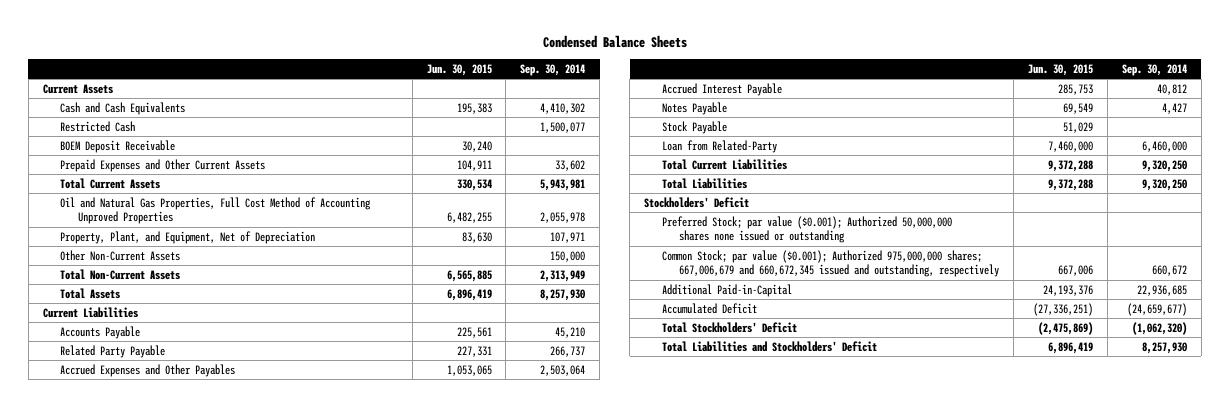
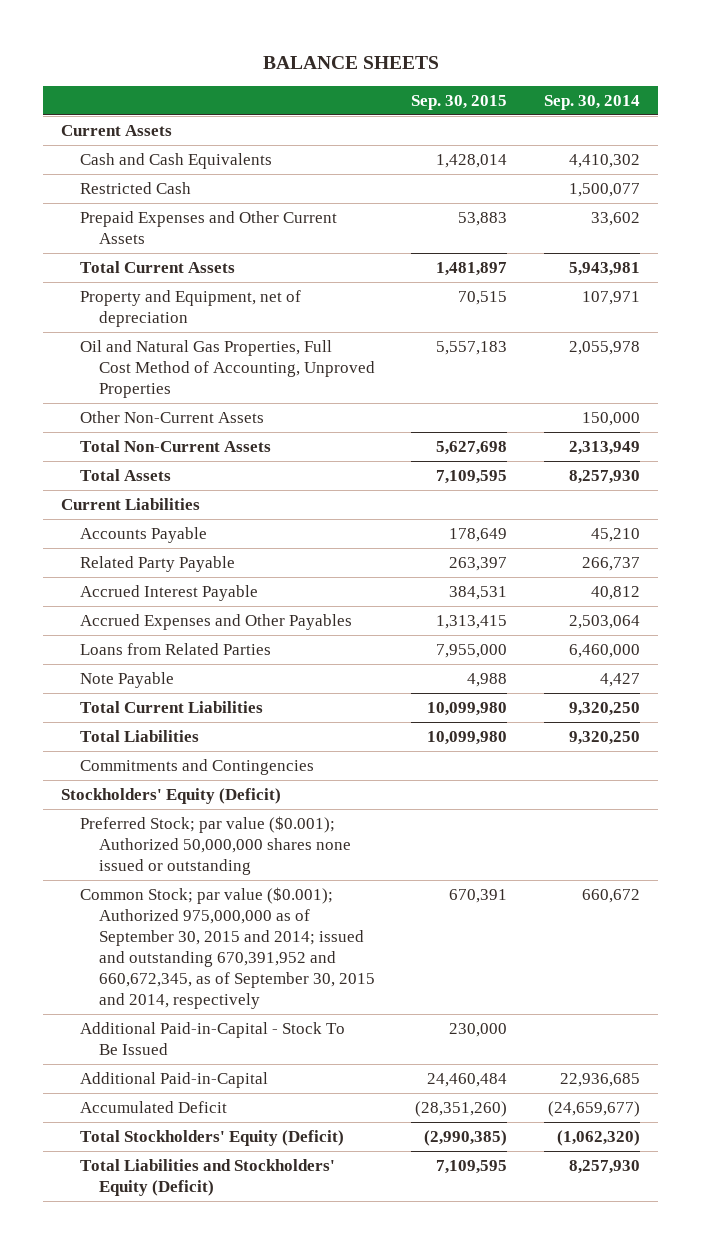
- Condensed Balance Sheets
+ BALANCE SHEETS
- | Jun. 30, 2015 | Sep. 30, 2014
+ | Sep. 30, 2015 | Sep. 30, 2014
- BOEM Deposit Receivable | 30,240 |
- Oil and Natural Gas Properties, Full Cost Method of Accounting Unproved Properties | 6,482,255 | 2,055,978
- Property, Plant, and Equipment, Net of Depreciation | 83,630 | 107,971
+ Property and Equipment, net of depreciation | 70,515 | 107,971
+ Oil and Natural Gas Properties, Full Cost Method of Accounting, Unproved Properties | 5,557,183 | 2,055,978
- Notes Payable | 69,549 | 4,427
- Stock Payable | 51,029 |
- Loan from Related-Party | 7,460,000 | 6,460,000
moved down: Accrued Expenses and Other Payables | 1,313,415 | 2,503,064
+ Loans from Related Parties | 7,955,000 | 6,460,000
+ Note Payable | 4,988 | 4,427
- Stockholders' Deficit
+ Commitments and Contingencies
+ Stockholders' Equity (Deficit)
- Common Stock; par value ($0.001); Authorized 975,000,000 shares; 667,006,679 and 660,672,345 issued and outstanding, respectively | 667,006 | 660,672
+ Common Stock; par value ($0.001); Authorized 975,000,000 as of September 30, 2015 and 2014; issued and outstanding 670,391,952 and 660,672,345, as of September 30, 2015 and 2014, respectively | 670,391 | 660,672
+ Additional Paid-in-Capital - Stock To Be Issued | 230,000 |
- Total Stockholders' Deficit | (2,475,869) | (1,062,320)
- Total Liabilities and Stockholders' Deficit | 6,896,419 | 8,257,930
+ Total Stockholders' Equity (Deficit) | (2,990,385) | (1,062,320)
+ Total Liabilities and Stockholders' Equity (Deficit) | 7,109,595 | 8,257,930

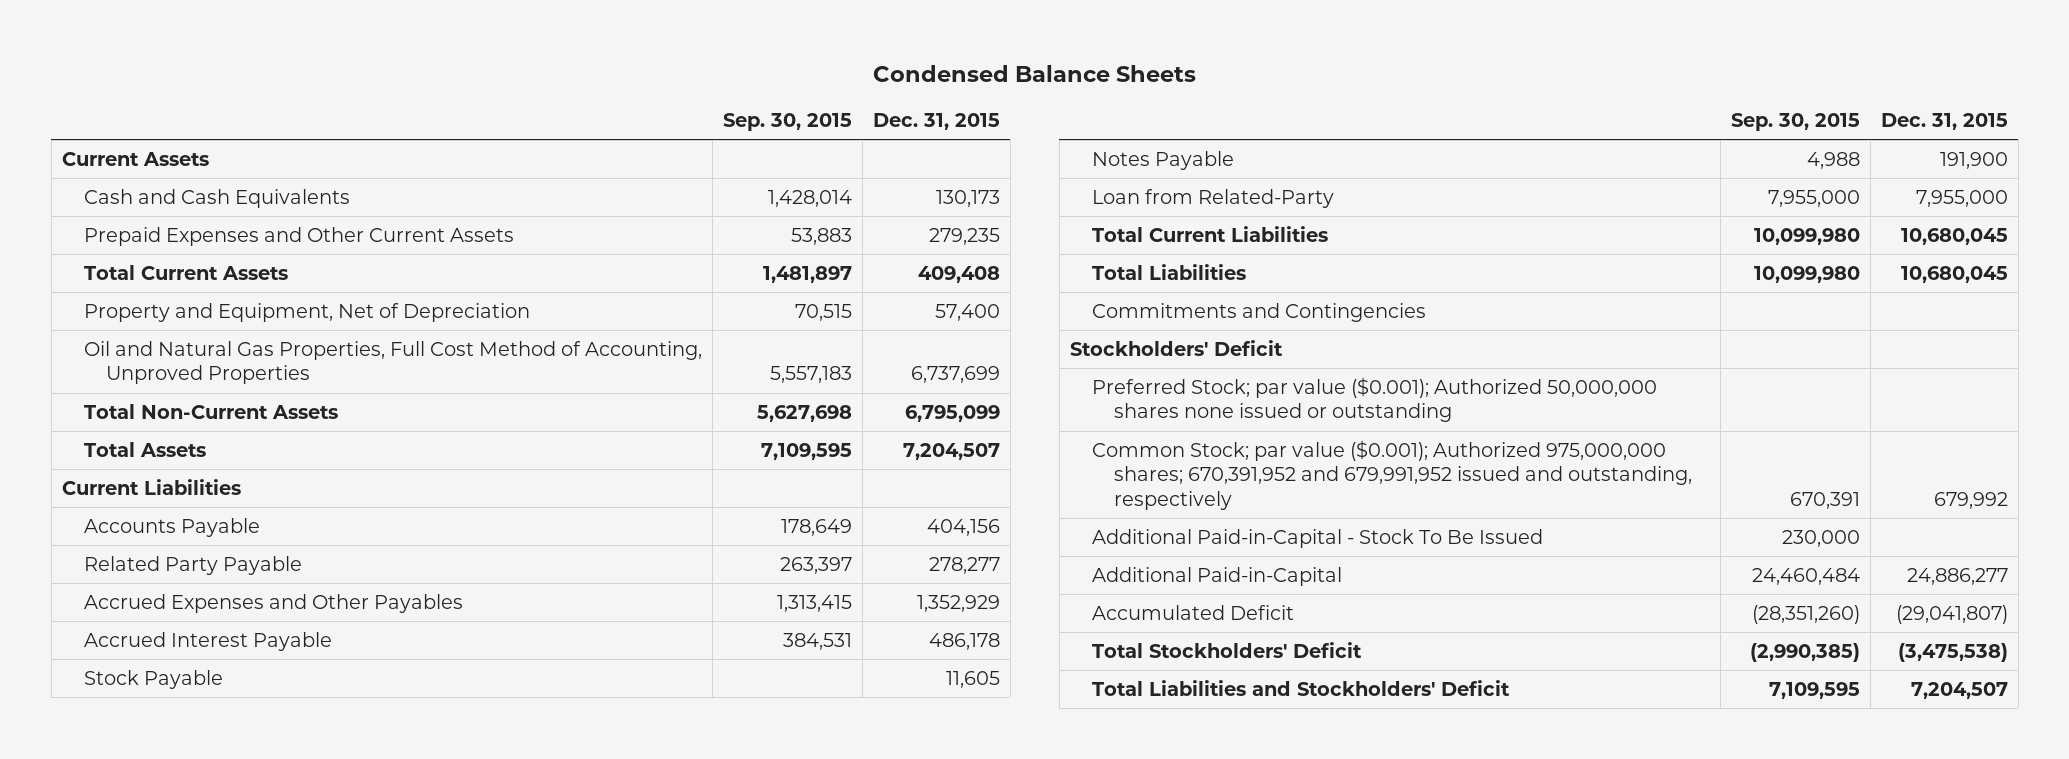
- BALANCE SHEETS
+ Condensed Balance Sheets
- | Sep. 30, 2015 | Sep. 30, 2014
+ | Sep. 30, 2015 | Dec. 31, 2015
- Restricted Cash | | 1,500,077
- Property and Equipment, net of depreciation | 70,515 | 107,971
+ Property and Equipment, Net of Depreciation | 70,515 | 57,400
- Other Non-Current Assets | | 150,000
- Loans from Related Parties | 7,955,000 | 6,460,000
- Note Payable | 4,988 | 4,427
moved down: Accrued Interest Payable | 384,531 | 486,178
+ Stock Payable | | 11,605
+ Notes Payable | 4,988 | 191,900
+ Loan from Related-Party | 7,955,000 | 7,955,000
- Stockholders' Equity (Deficit)
+ Stockholders' Deficit
- Common Stock; par value ($0.001); Authorized 975,000,000 as of September 30, 2015 and 2014; issued and outstanding 670,391,952 and 660,672,345, as of September 30, 2015 and 2014, respectively | 670,391 | 660,672
+ Common Stock; par value ($0.001); Authorized 975,000,000 shares; 670,391,952 and 679,991,952 issued and outstanding, respectively | 670,391 | 679,992
- Total Stockholders' Equity (Deficit) | (2,990,385) | (1,062,320)
- Total Liabilities and Stockholders' Equity (Deficit) | 7,109,595 | 8,257,930
+ Total Stockholders' Deficit | (2,990,385) | (3,475,538)
+ Total Liabilities and Stockholders' Deficit | 7,109,595 | 7,204,507

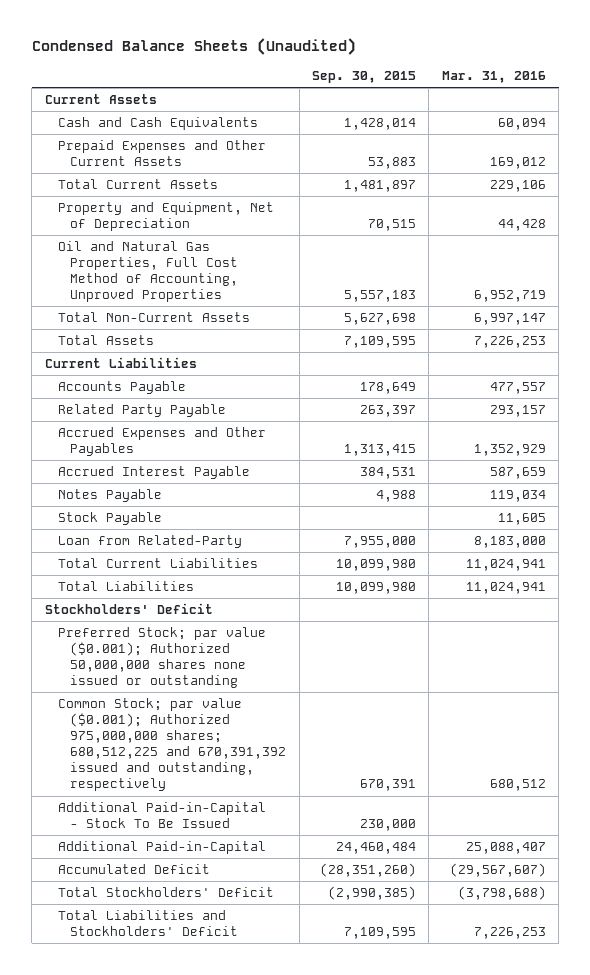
- Condensed Balance Sheets
+ Condensed Balance Sheets (Unaudited)
- | Sep. 30, 2015 | Dec. 31, 2015
+ | Sep. 30, 2015 | Mar. 31, 2016
moved down: Stock Payable | | 11,605
- Commitments and Contingencies
- Common Stock; par value ($0.001); Authorized 975,000,000 shares; 670,391,952 and 679,991,952 issued and outstanding, respectively | 670,391 | 679,992
+ Common Stock; par value ($0.001); Authorized 975,000,000 shares; 680,512,225 and 670,391,392 issued and outstanding, respectively | 670,391 | 680,512

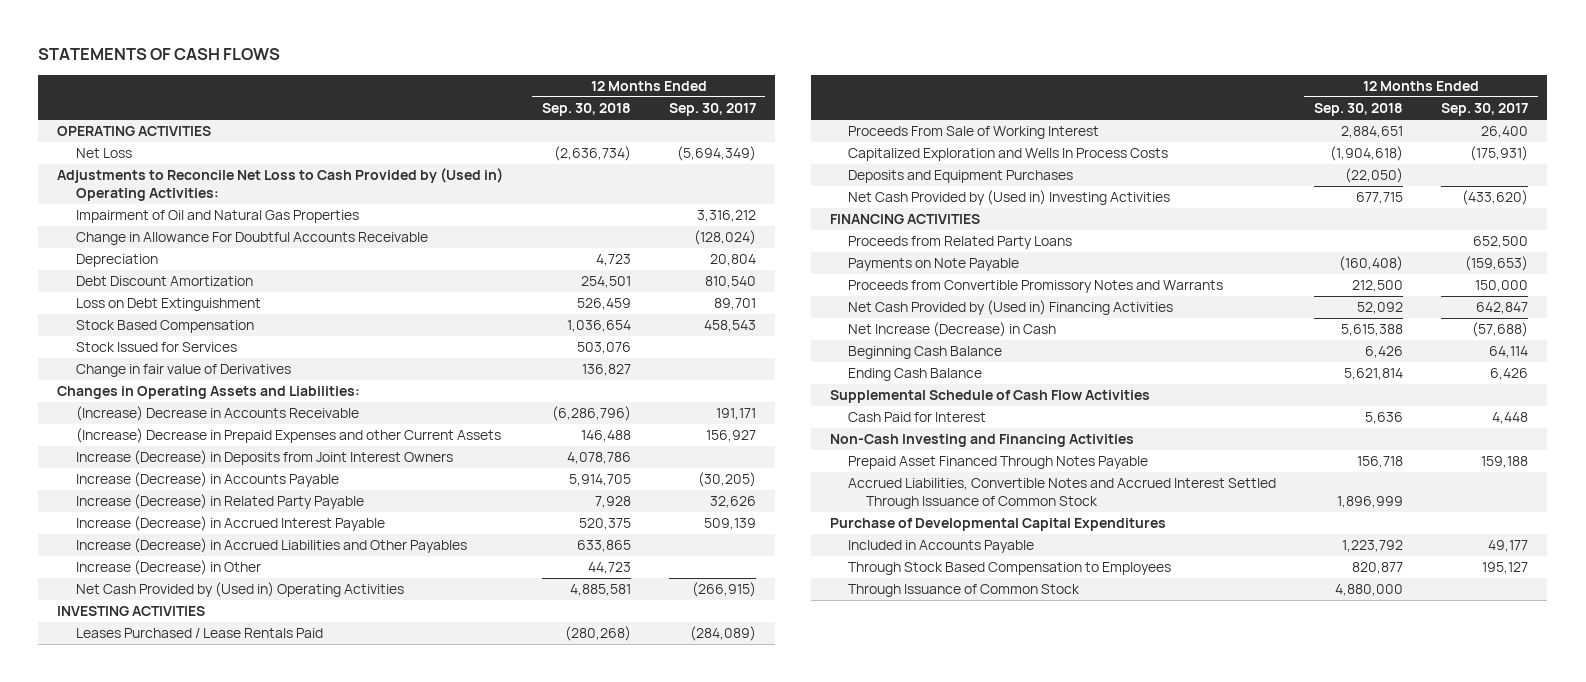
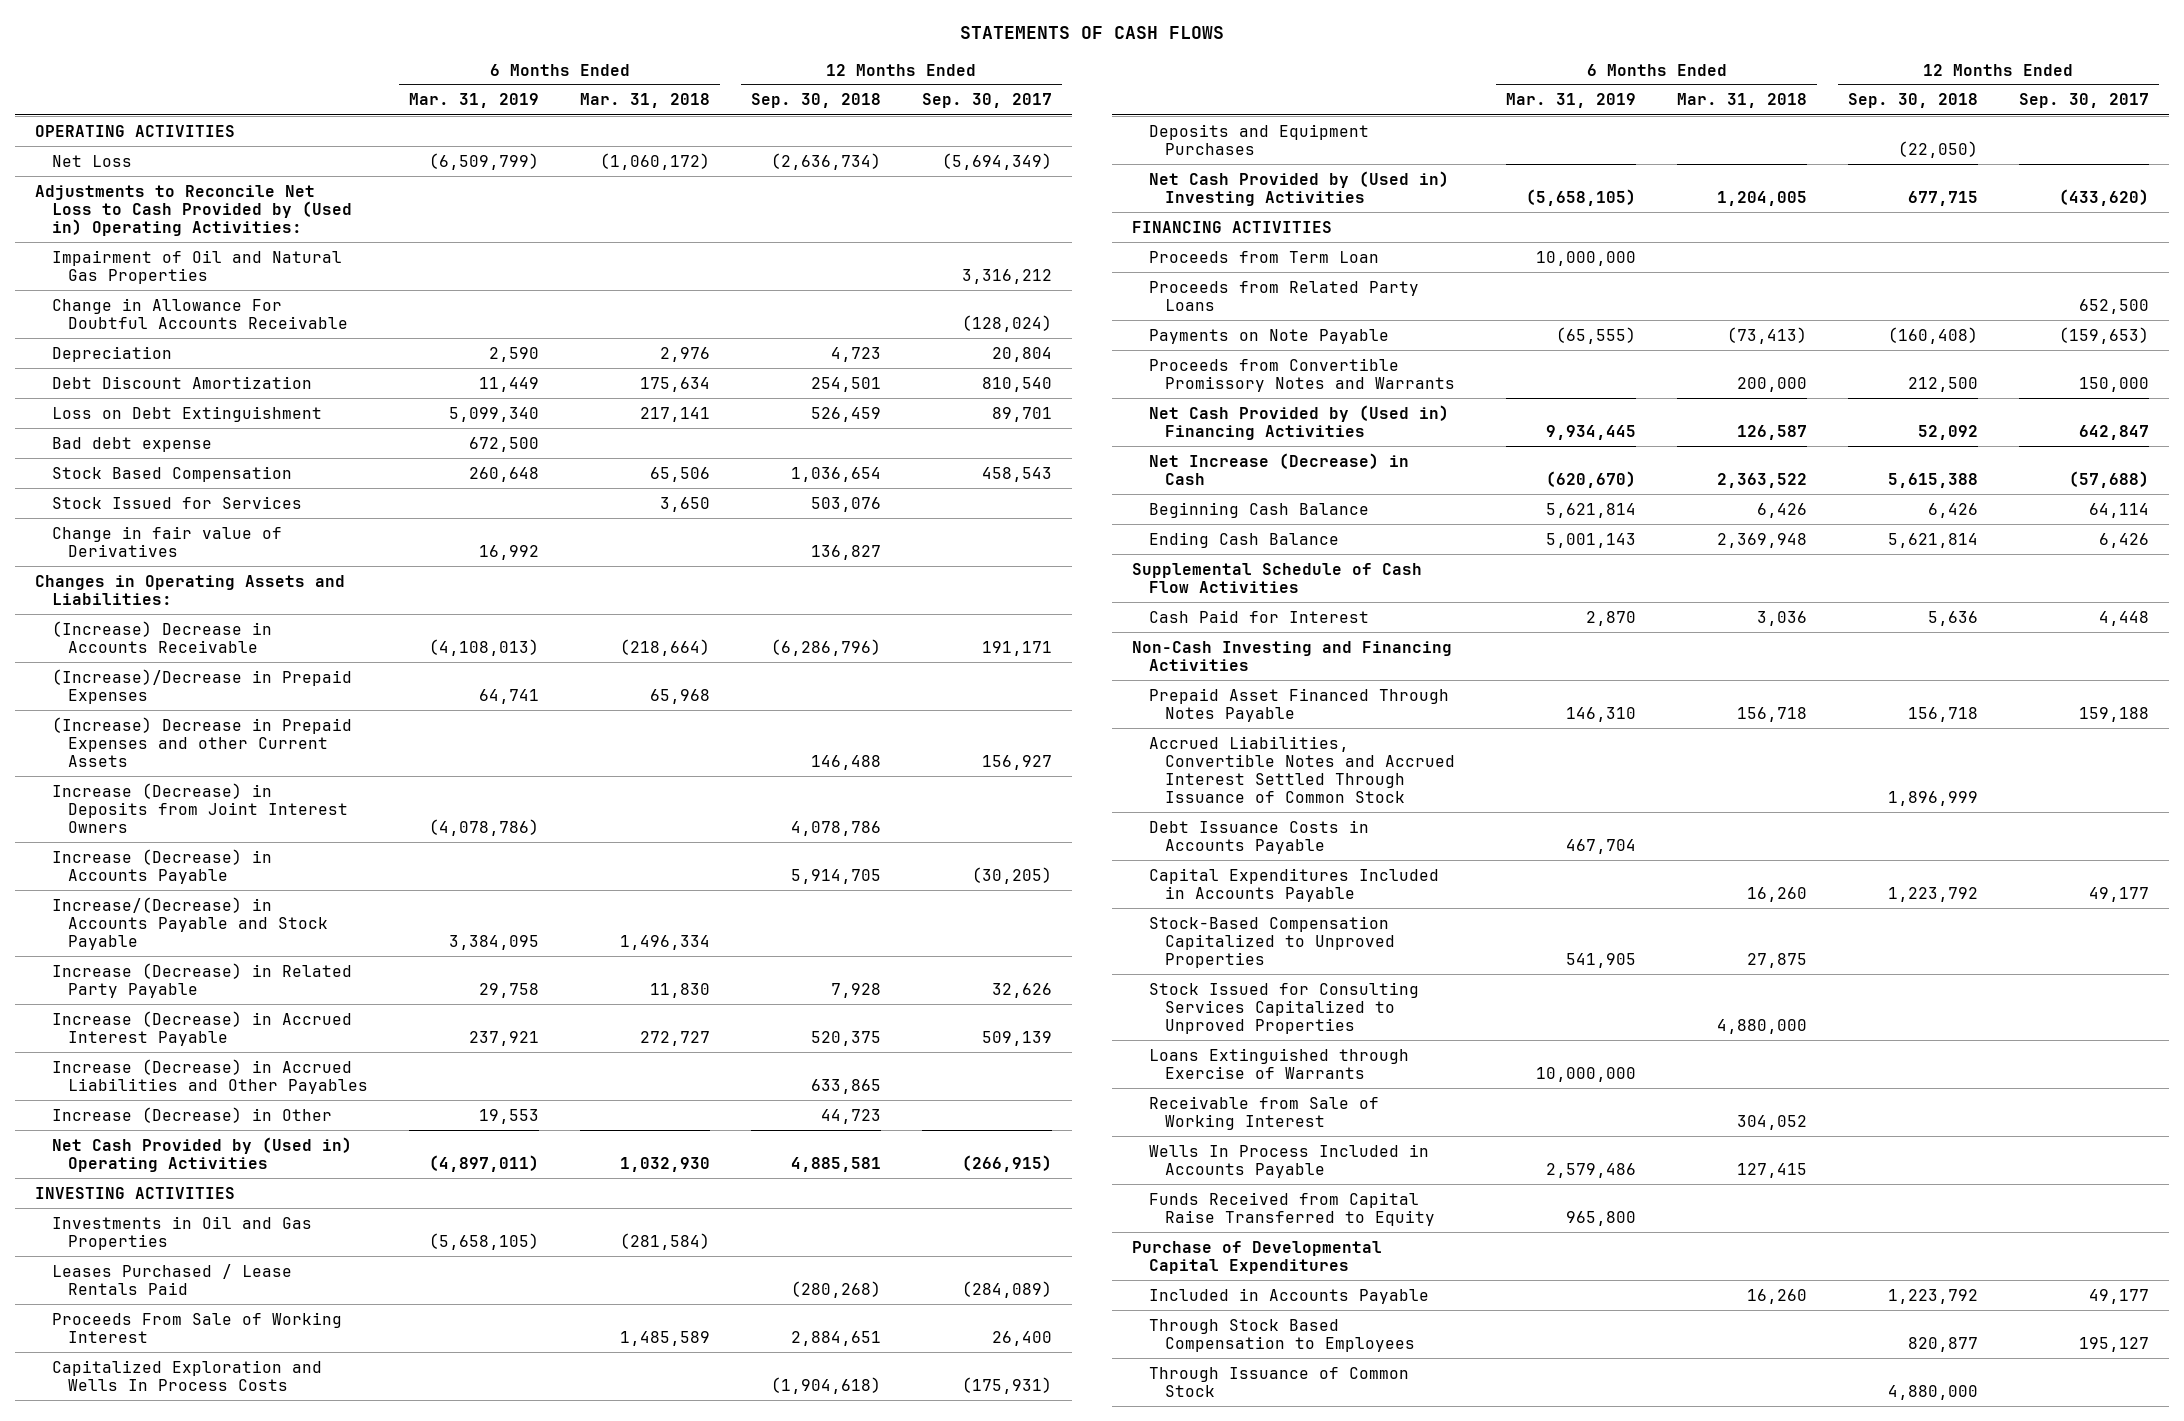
- | 12 Months Ended Sep. 30, 2018 | 12 Months Ended Sep. 30, 2017
+ | 6 Months Ended Mar. 31, 2019 | 6 Months Ended Mar. 31, 2018 | 12 Months Ended Sep. 30, 2018 | 12 Months Ended Sep. 30, 2017
+ Bad debt expense | 672,500 | | |
+ (Increase)/Decrease in Prepaid Expenses | 64,741 | 65,968 | |
+ Increase/(Decrease) in Accounts Payable and Stock Payable | 3,384,095 | 1,496,334 | |
+ Investments in Oil and Gas Properties | (5,658,105) | (281,584) | |
+ Proceeds from Term Loan | 10,000,000 | | |
+ Debt Issuance Costs in Accounts Payable | 467,704 | | |
+ Capital Expenditures Included in Accounts Payable | | 16,260 | 1,223,792 | 49,177
+ Stock-Based Compensation Capitalized to Unproved Properties | 541,905 | 27,875 | |
+ Stock Issued for Consulting Services Capitalized to Unproved Properties | | 4,880,000 | |
+ Loans Extinguished through Exercise of Warrants | 10,000,000 | | |
+ Receivable from Sale of Working Interest | | 304,052 | |
+ Wells In Process Included in Accounts Payable | 2,579,486 | 127,415 | |
+ Funds Received from Capital Raise Transferred to Equity | 965,800 | | |

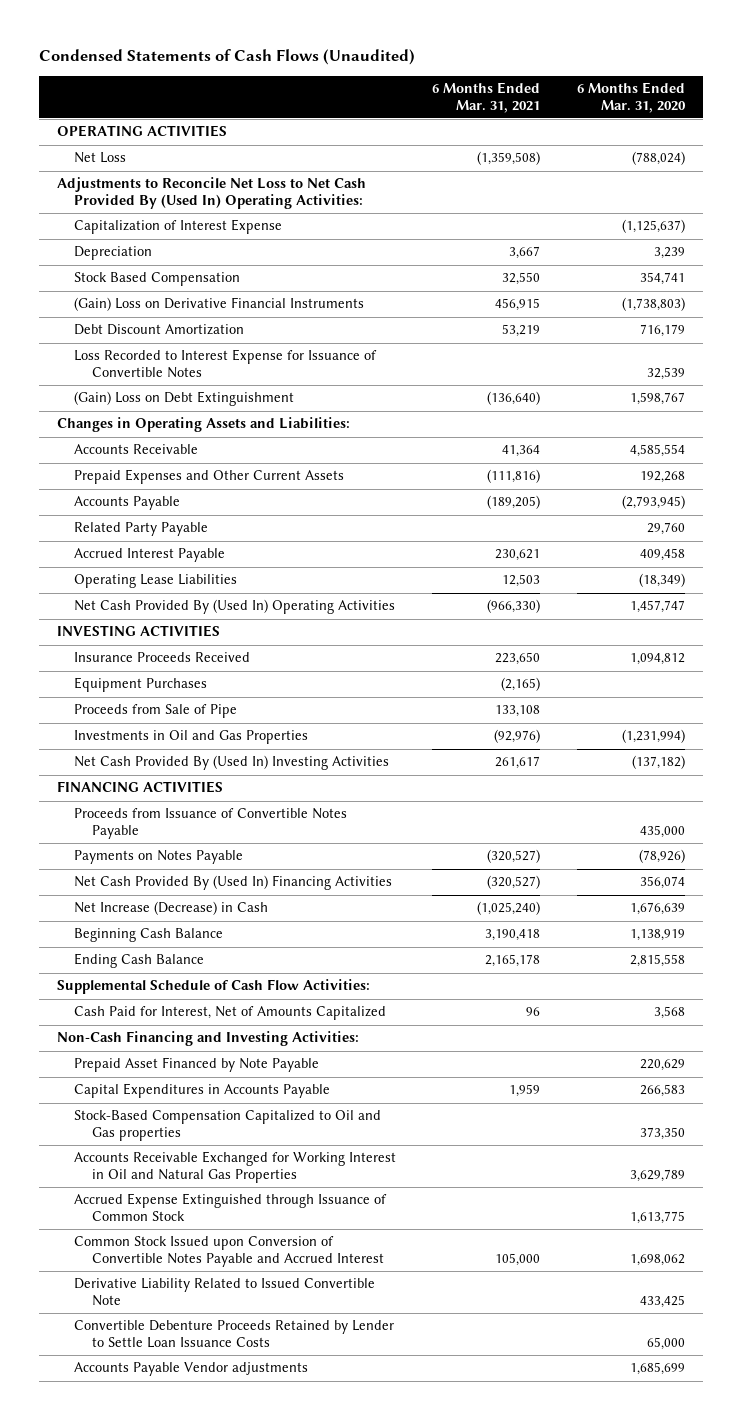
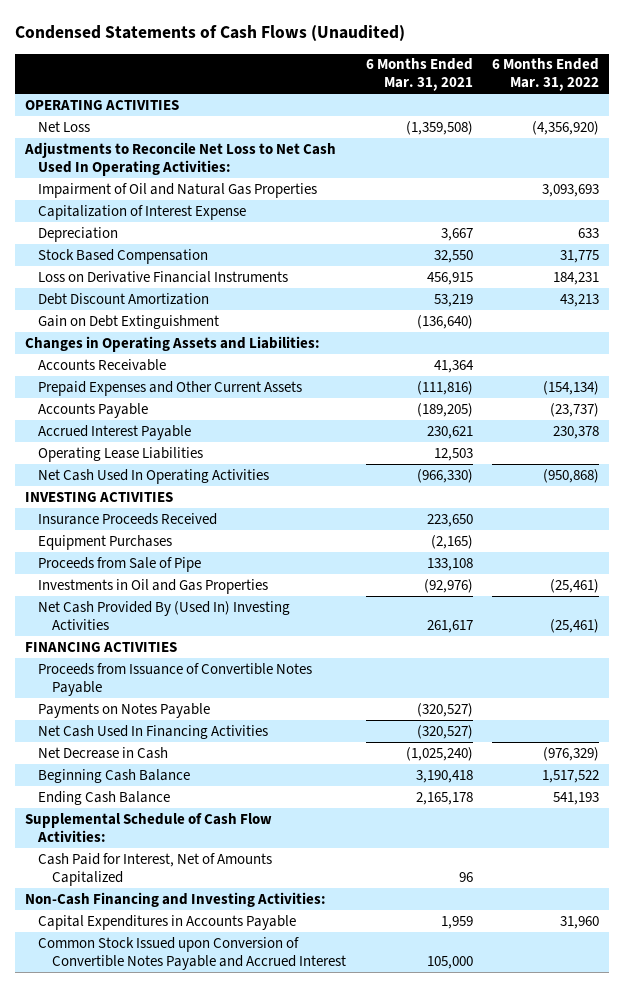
- | 6 Months Ended Mar. 31, 2021 | 6 Months Ended Mar. 31, 2020
+ | 6 Months Ended Mar. 31, 2021 | 6 Months Ended Mar. 31, 2022
- Adjustments to Reconcile Net Loss to Net Cash Provided By (Used In) Operating Activities:
+ Adjustments to Reconcile Net Loss to Net Cash Used In Operating Activities:
+ Impairment of Oil and Natural Gas Properties | | 3,093,693
- (Gain) Loss on Derivative Financial Instruments | 456,915 | (1,738,803)
+ Loss on Derivative Financial Instruments | 456,915 | 184,231
- Loss Recorded to Interest Expense for Issuance of Convertible Notes | | 32,539
- (Gain) Loss on Debt Extinguishment | (136,640) | 1,598,767
+ Gain on Debt Extinguishment | (136,640) |
- Related Party Payable | | 29,760
- Net Cash Provided By (Used In) Operating Activities | (966,330) | 1,457,747
+ Net Cash Used In Operating Activities | (966,330) | (950,868)
- Net Cash Provided By (Used In) Financing Activities | (320,527) | 356,074
- Net Increase (Decrease) in Cash | (1,025,240) | 1,676,639
+ Net Cash Used In Financing Activities | (320,527) |
+ Net Decrease in Cash | (1,025,240) | (976,329)
- Prepaid Asset Financed by Note Payable | | 220,629
- Stock-Based Compensation Capitalized to Oil and Gas properties | | 373,350
- Accounts Receivable Exchanged for Working Interest in Oil and Natural Gas Properties | | 3,629,789
- Accrued Expense Extinguished through Issuance of Common Stock | | 1,613,775
- Derivative Liability Related to Issued Convertible Note | | 433,425
- Convertible Debenture Proceeds Retained by Lender to Settle Loan Issuance Costs | | 65,000
- Accounts Payable Vendor adjustments | | 1,685,699

